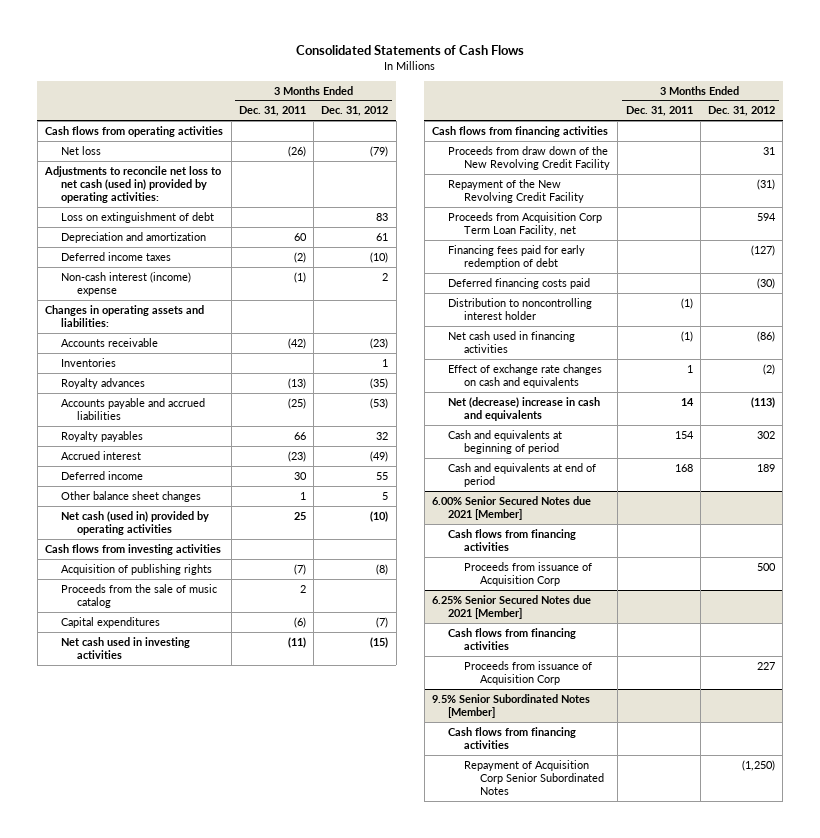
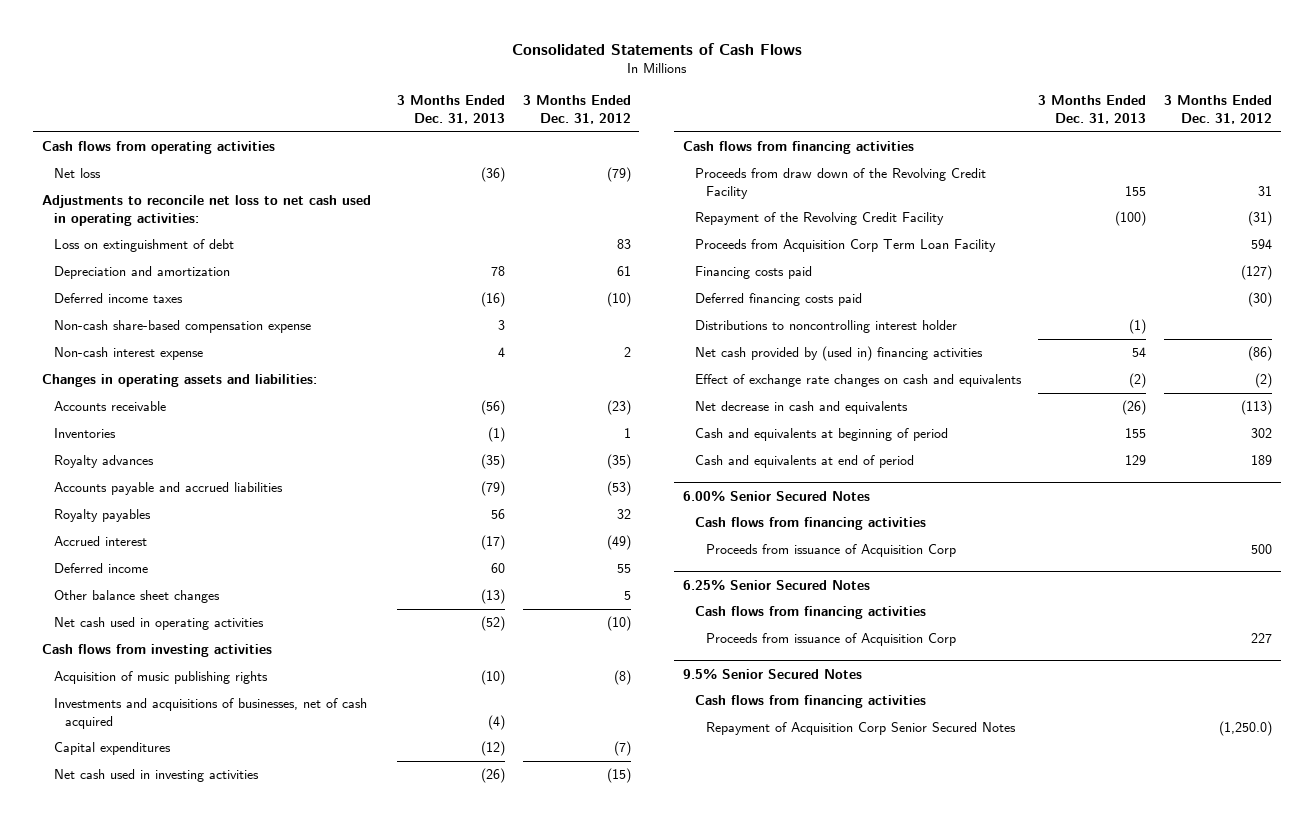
- | 3 Months Ended Dec. 31, 2011 | 3 Months Ended Dec. 31, 2012
+ | 3 Months Ended Dec. 31, 2013 | 3 Months Ended Dec. 31, 2012
- Adjustments to reconcile net loss to net cash (used in) provided by operating activities:
+ Adjustments to reconcile net loss to net cash used in operating activities:
- Non-cash interest (income) expense | (1) | 2
+ Non-cash share-based compensation expense | 3 |
+ Non-cash interest expense | 4 | 2
- Net cash (used in) provided by operating activities | 25 | (10)
+ Net cash used in operating activities | (52) | (10)
- Acquisition of publishing rights | (7) | (8)
- Proceeds from the sale of music catalog | 2 |
+ Acquisition of music publishing rights | (10) | (8)
+ Investments and acquisitions of businesses, net of cash acquired | (4) |
- Proceeds from draw down of the New Revolving Credit Facility | | 31
- Repayment of the New Revolving Credit Facility | | (31)
- Proceeds from Acquisition Corp Term Loan Facility, net | | 594
- Financing fees paid for early redemption of debt | | (127)
+ Proceeds from draw down of the Revolving Credit Facility | 155 | 31
+ Repayment of the Revolving Credit Facility | (100) | (31)
+ Proceeds from Acquisition Corp Term Loan Facility | | 594
+ Financing costs paid | | (127)
- Distribution to noncontrolling interest holder | (1) |
- Net cash used in financing activities | (1) | (86)
+ Distributions to noncontrolling interest holder | (1) |
+ Net cash provided by (used in) financing activities | 54 | (86)
- Net (decrease) increase in cash and equivalents | 14 | (113)
+ Net decrease in cash and equivalents | (26) | (113)
- 6.00% Senior Secured Notes due 2021 [Member]
+ 6.00% Senior Secured Notes
- 6.25% Senior Secured Notes due 2021 [Member]
+ 6.25% Senior Secured Notes
- 9.5% Senior Subordinated Notes [Member]
+ 9.5% Senior Secured Notes
- Repayment of Acquisition Corp Senior Subordinated Notes | | (1,250)
+ Repayment of Acquisition Corp Senior Secured Notes | | (1,250.0)

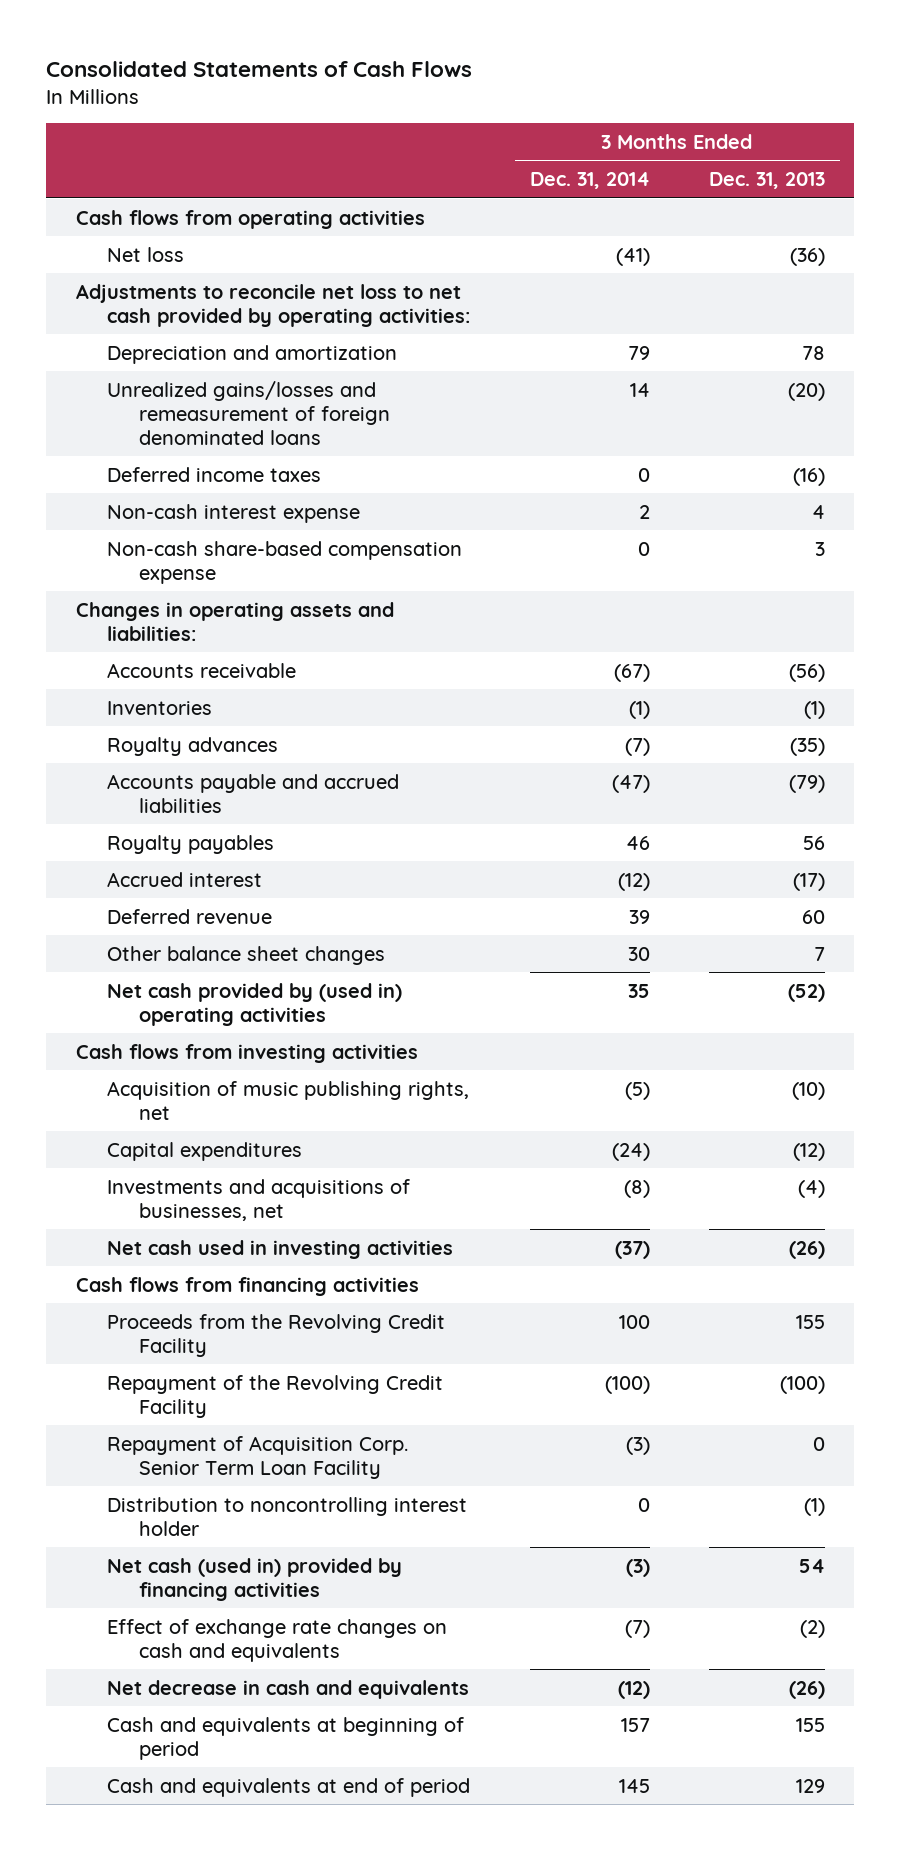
- | 3 Months Ended Dec. 31, 2013 | 3 Months Ended Dec. 31, 2012
+ | 3 Months Ended Dec. 31, 2014 | 3 Months Ended Dec. 31, 2013
- Adjustments to reconcile net loss to net cash used in operating activities:
- Loss on extinguishment of debt | | 83
+ Adjustments to reconcile net loss to net cash provided by operating activities:
+ Unrealized gains/losses and remeasurement of foreign denominated loans | 14 | (20)
moved down: Non-cash share-based compensation expense | 0 | 3
- Deferred income | 60 | 55
- Other balance sheet changes | (13) | 5
- Net cash used in operating activities | (52) | (10)
+ Deferred revenue | 39 | 60
+ Other balance sheet changes | 30 | 7
+ Net cash provided by (used in) operating activities | 35 | (52)
- Acquisition of music publishing rights | (10) | (8)
- Investments and acquisitions of businesses, net of cash acquired | (4) |
+ Acquisition of music publishing rights, net | (5) | (10)
+ Investments and acquisitions of businesses, net | (8) | (4)
- Proceeds from draw down of the Revolving Credit Facility | 155 | 31
+ Proceeds from the Revolving Credit Facility | 100 | 155
- Proceeds from Acquisition Corp Term Loan Facility | | 594
- Financing costs paid | | (127)
- Deferred financing costs paid | | (30)
- Distributions to noncontrolling interest holder | (1) |
- Net cash provided by (used in) financing activities | 54 | (86)
+ Repayment of Acquisition Corp. Senior Term Loan Facility | (3) | 0
+ Distribution to noncontrolling interest holder | 0 | (1)
+ Net cash (used in) provided by financing activities | (3) | 54
- 6.00% Senior Secured Notes
- Cash flows from financing activities
- Proceeds from issuance of Acquisition Corp | | 500
- 6.25% Senior Secured Notes
- Cash flows from financing activities
- Proceeds from issuance of Acquisition Corp | | 227
- 9.5% Senior Secured Notes
- Cash flows from financing activities
- Repayment of Acquisition Corp Senior Secured Notes | | (1,250.0)

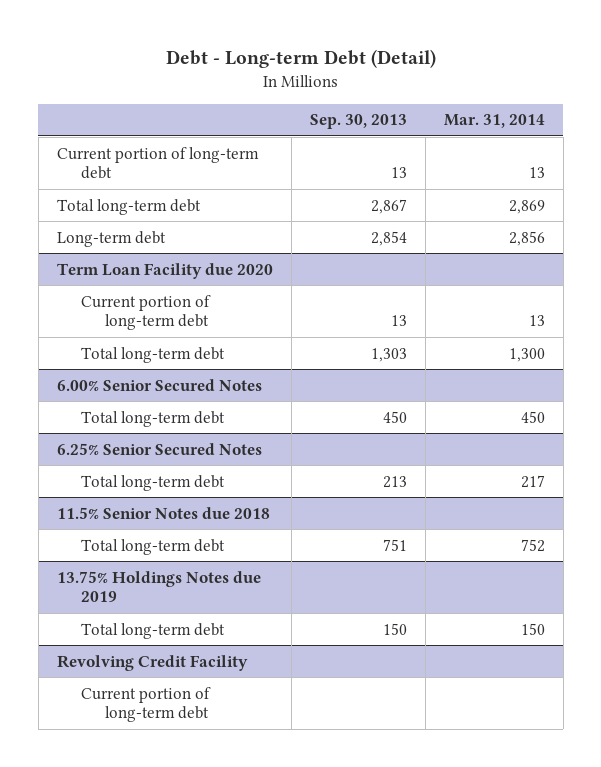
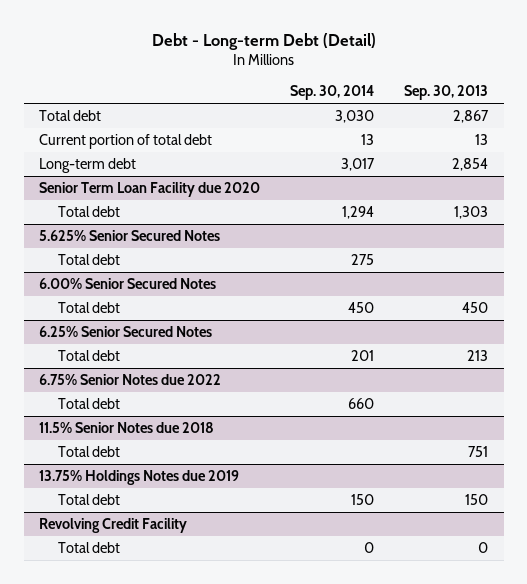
- | Sep. 30, 2013 | Mar. 31, 2014
+ | Sep. 30, 2014 | Sep. 30, 2013
- Current portion of long-term debt | 13 | 13
- Total long-term debt | 2,867 | 2,869
+ Total debt | 3,030 | 2,867
+ Current portion of total debt | 13 | 13
- Term Loan Facility due 2020
- Current portion of long-term debt | 13 | 13
- Total long-term debt | 1,303 | 1,300
+ Senior Term Loan Facility due 2020
+ Total debt | 1,294 | 1,303
+ 5.625% Senior Secured Notes
+ Total debt | 275 |
@ 6.00% Senior Secured Notes
- Total long-term debt | 450 | 450
+ Total debt | 450 | 450
@ 6.25% Senior Secured Notes
- Total long-term debt | 213 | 217
+ Total debt | 201 | 213
+ 6.75% Senior Notes due 2022
+ Total debt | 660 |
@ 11.5% Senior Notes due 2018
- Total long-term debt | 751 | 752
+ Total debt | | 751
@ 13.75% Holdings Notes due 2019
- Total long-term debt | 150 | 150
+ Total debt | 150 | 150
@ Revolving Credit Facility
- Current portion of long-term debt
+ Total debt | 0 | 0

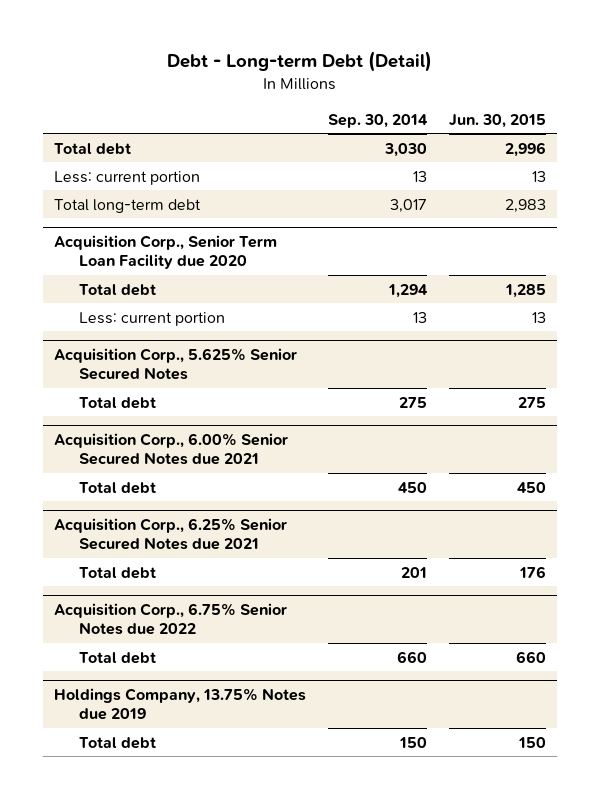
- | Sep. 30, 2014 | Sep. 30, 2013
+ | Sep. 30, 2014 | Jun. 30, 2015
- Current portion of total debt | 13 | 13
- Long-term debt | 3,017 | 2,854
- Senior Term Loan Facility due 2020
+ Less: current portion | 13 | 13
+ Total long-term debt | 3,017 | 2,983
+ Acquisition Corp., Senior Term Loan Facility due 2020
- 5.625% Senior Secured Notes
+ Less: current portion | 13 | 13
+ Acquisition Corp., 5.625% Senior Secured Notes
- 6.00% Senior Secured Notes
+ Acquisition Corp., 6.00% Senior Secured Notes due 2021
- 6.25% Senior Secured Notes
+ Acquisition Corp., 6.25% Senior Secured Notes due 2021
- 6.75% Senior Notes due 2022
+ Acquisition Corp., 6.75% Senior Notes due 2022
- 11.5% Senior Notes due 2018
- Total debt | | 751
- 13.75% Holdings Notes due 2019
+ Holdings Company, 13.75% Notes due 2019
- Revolving Credit Facility
- Total debt | 0 | 0

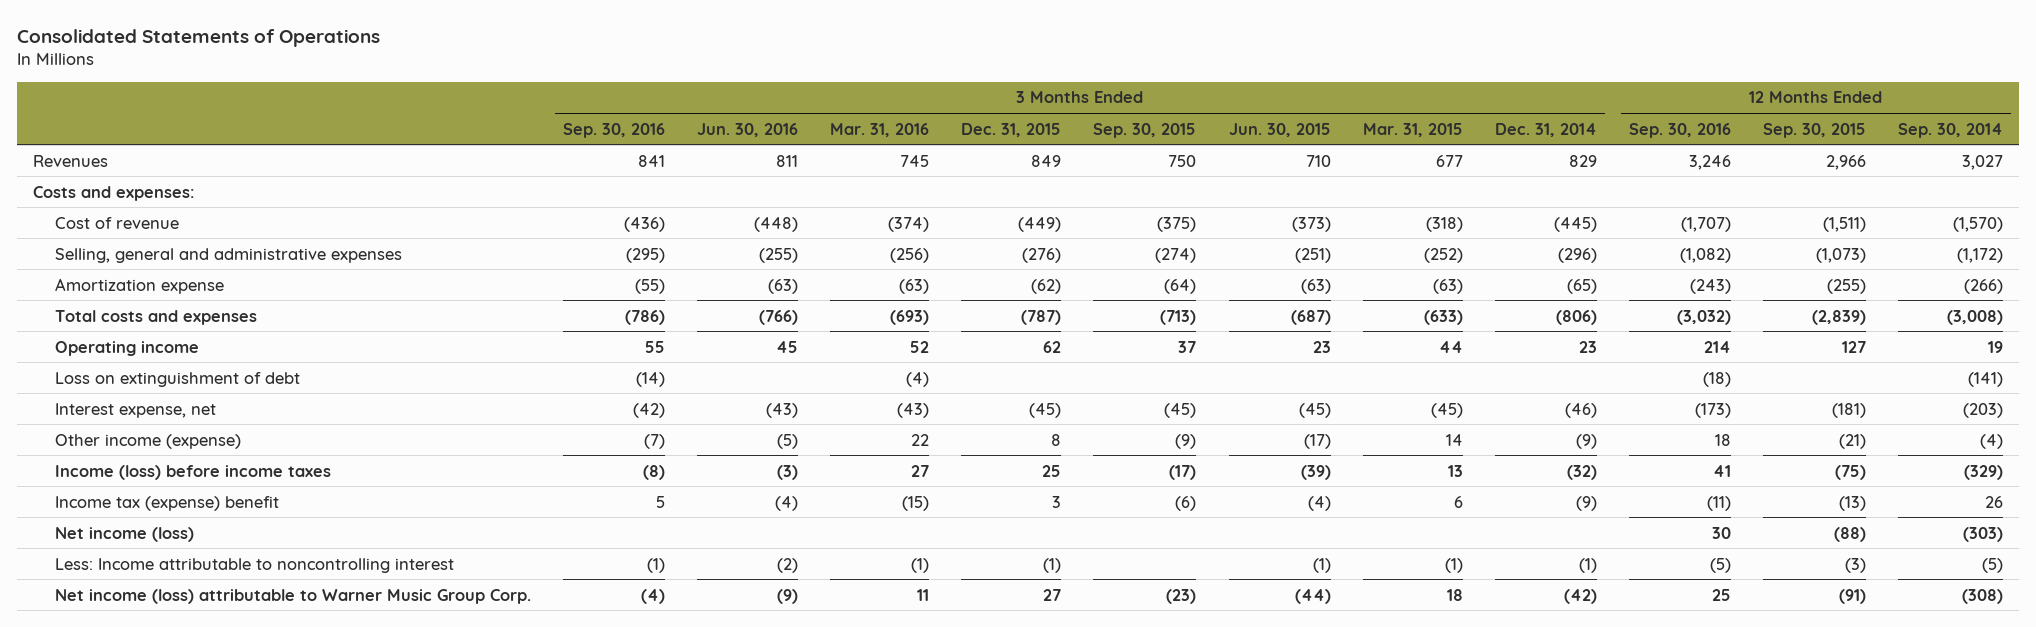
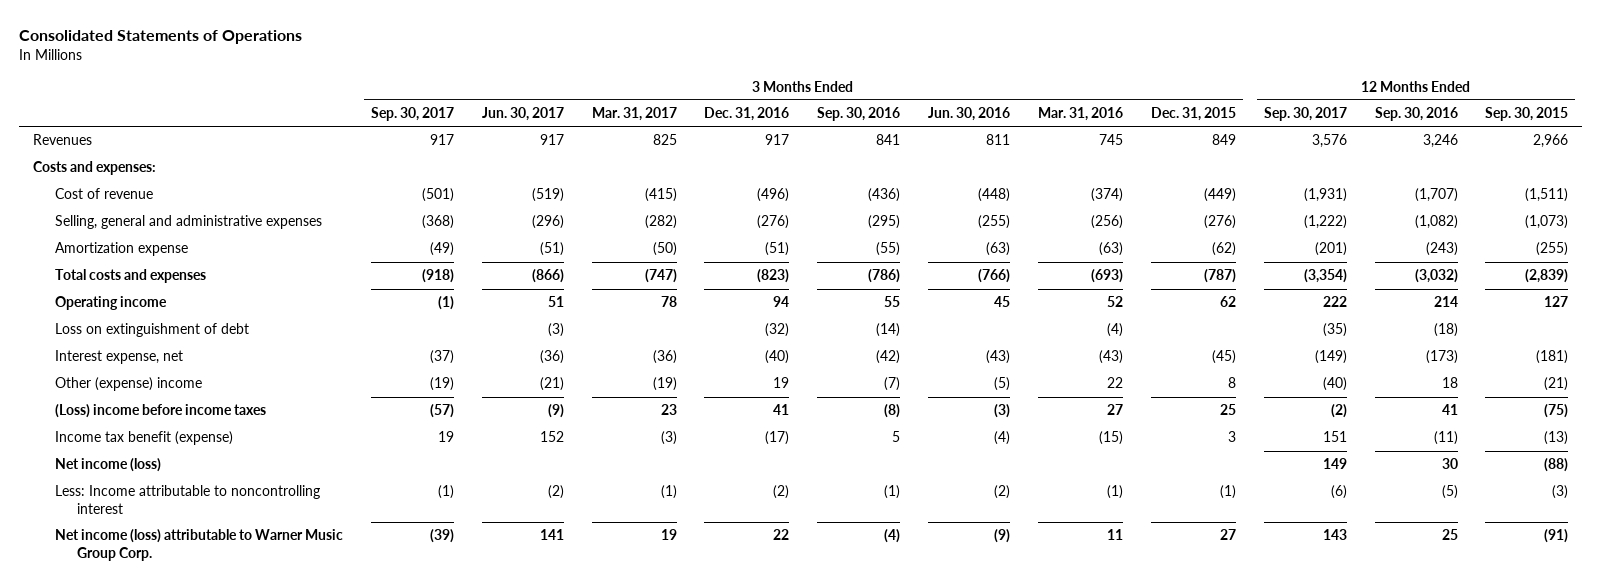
- | 3 Months Ended Sep. 30, 2016 | 3 Months Ended Jun. 30, 2016 | 3 Months Ended Mar. 31, 2016 | 3 Months Ended Dec. 31, 2015 | 3 Months Ended Sep. 30, 2015 | 3 Months Ended Jun. 30, 2015 | 3 Months Ended Mar. 31, 2015 | 3 Months Ended Dec. 31, 2014 | 12 Months Ended Sep. 30, 2016 | 12 Months Ended Sep. 30, 2015 | 12 Months Ended Sep. 30, 2014
+ | 3 Months Ended Sep. 30, 2017 | 3 Months Ended Jun. 30, 2017 | 3 Months Ended Mar. 31, 2017 | 3 Months Ended Dec. 31, 2016 | 3 Months Ended Sep. 30, 2016 | 3 Months Ended Jun. 30, 2016 | 3 Months Ended Mar. 31, 2016 | 3 Months Ended Dec. 31, 2015 | 12 Months Ended Sep. 30, 2017 | 12 Months Ended Sep. 30, 2016 | 12 Months Ended Sep. 30, 2015
- Other income (expense) | (7) | (5) | 22 | 8 | (9) | (17) | 14 | (9) | 18 | (21) | (4)
- Income (loss) before income taxes | (8) | (3) | 27 | 25 | (17) | (39) | 13 | (32) | 41 | (75) | (329)
- Income tax (expense) benefit | 5 | (4) | (15) | 3 | (6) | (4) | 6 | (9) | (11) | (13) | 26
+ Other (expense) income | (19) | (21) | (19) | 19 | (7) | (5) | 22 | 8 | (40) | 18 | (21)
+ (Loss) income before income taxes | (57) | (9) | 23 | 41 | (8) | (3) | 27 | 25 | (2) | 41 | (75)
+ Income tax benefit (expense) | 19 | 152 | (3) | (17) | 5 | (4) | (15) | 3 | 151 | (11) | (13)

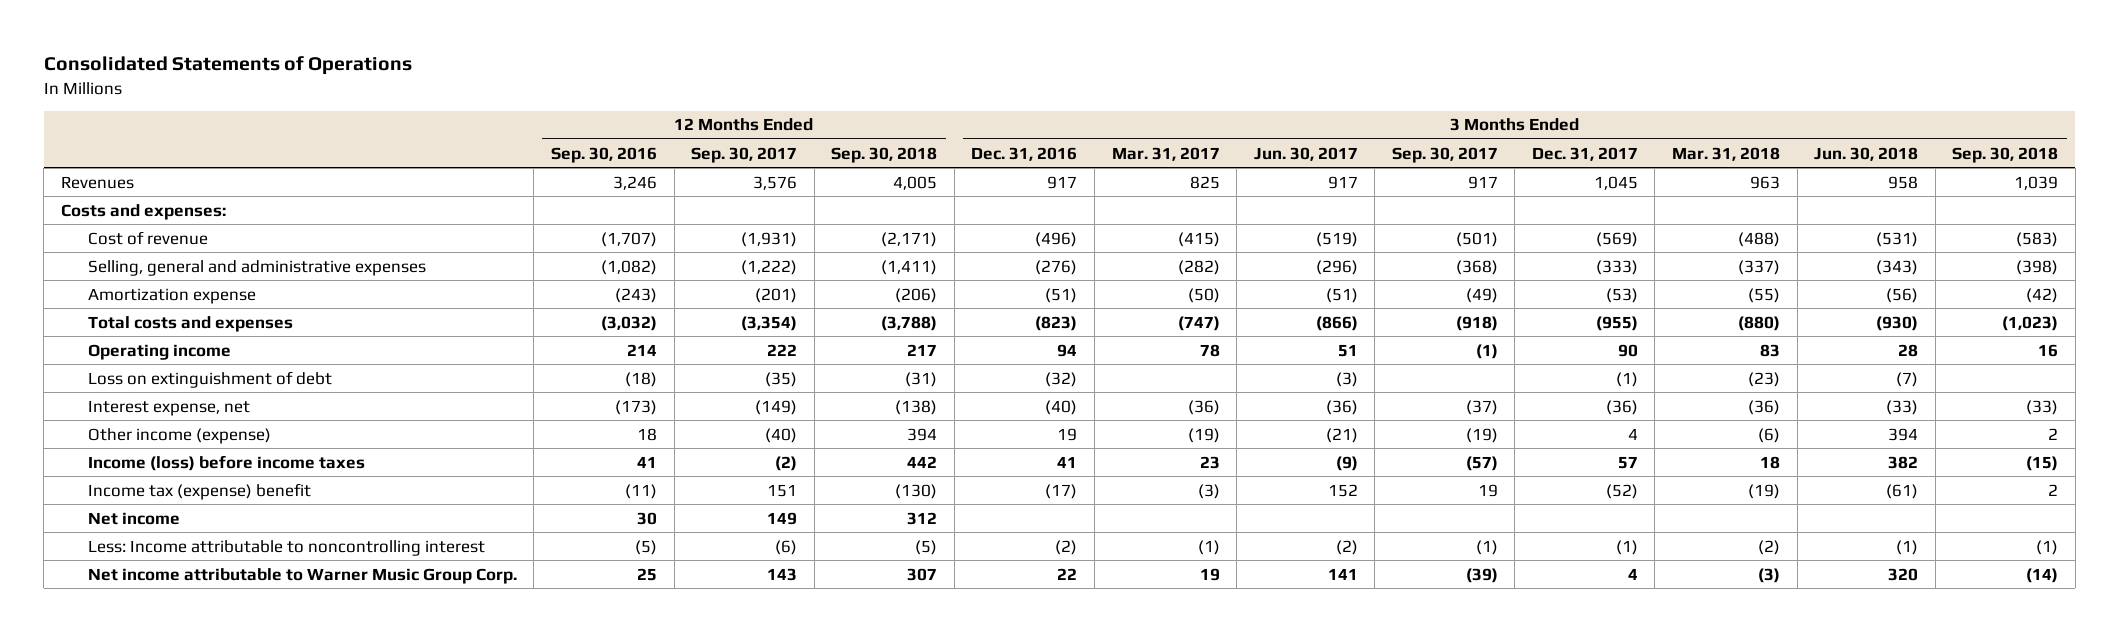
- | 3 Months Ended Sep. 30, 2017 | 3 Months Ended Jun. 30, 2017 | 3 Months Ended Mar. 31, 2017 | 3 Months Ended Dec. 31, 2016 | 3 Months Ended Sep. 30, 2016 | 3 Months Ended Jun. 30, 2016 | 3 Months Ended Mar. 31, 2016 | 3 Months Ended Dec. 31, 2015 | 12 Months Ended Sep. 30, 2017 | 12 Months Ended Sep. 30, 2016 | 12 Months Ended Sep. 30, 2015
+ | 12 Months Ended Sep. 30, 2016 | 12 Months Ended Sep. 30, 2017 | 12 Months Ended Sep. 30, 2018 | 3 Months Ended Dec. 31, 2016 | 3 Months Ended Mar. 31, 2017 | 3 Months Ended Jun. 30, 2017 | 3 Months Ended Sep. 30, 2017 | 3 Months Ended Dec. 31, 2017 | 3 Months Ended Mar. 31, 2018 | 3 Months Ended Jun. 30, 2018 | 3 Months Ended Sep. 30, 2018
- Other (expense) income | (19) | (21) | (19) | 19 | (7) | (5) | 22 | 8 | (40) | 18 | (21)
- (Loss) income before income taxes | (57) | (9) | 23 | 41 | (8) | (3) | 27 | 25 | (2) | 41 | (75)
- Income tax benefit (expense) | 19 | 152 | (3) | (17) | 5 | (4) | (15) | 3 | 151 | (11) | (13)
- Net income (loss) | | | | | | | | | 149 | 30 | (88)
+ Other income (expense) | 18 | (40) | 394 | 19 | (19) | (21) | (19) | 4 | (6) | 394 | 2
+ Income (loss) before income taxes | 41 | (2) | 442 | 41 | 23 | (9) | (57) | 57 | 18 | 382 | (15)
+ Income tax (expense) benefit | (11) | 151 | (130) | (17) | (3) | 152 | 19 | (52) | (19) | (61) | 2
+ Net income | 30 | 149 | 312 | | | | | | | |
- Net income (loss) attributable to Warner Music Group Corp. | (39) | 141 | 19 | 22 | (4) | (9) | 11 | 27 | 143 | 25 | (91)
+ Net income attributable to Warner Music Group Corp. | 25 | 143 | 307 | 22 | 19 | 141 | (39) | 4 | (3) | 320 | (14)

